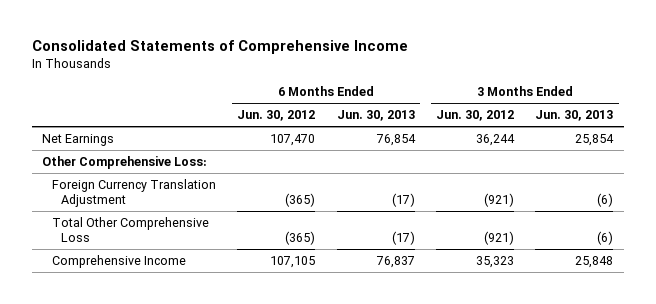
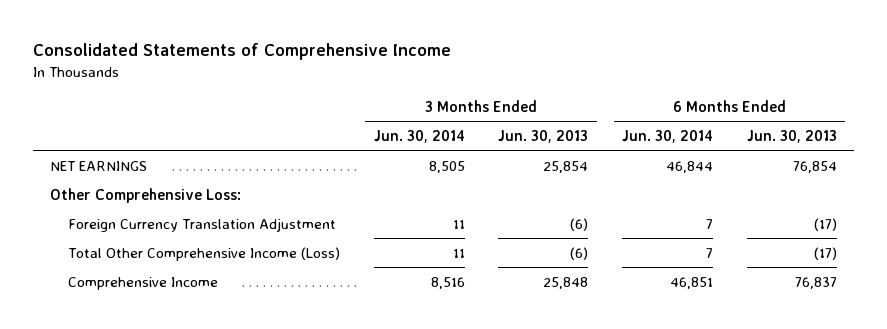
- | 6 Months Ended Jun. 30, 2012 | 6 Months Ended Jun. 30, 2013 | 3 Months Ended Jun. 30, 2012 | 3 Months Ended Jun. 30, 2013
+ | 3 Months Ended Jun. 30, 2014 | 3 Months Ended Jun. 30, 2013 | 6 Months Ended Jun. 30, 2014 | 6 Months Ended Jun. 30, 2013
- Net Earnings | 107,470 | 76,854 | 36,244 | 25,854
+ NET EARNINGS | 8,505 | 25,854 | 46,844 | 76,854
- Total Other Comprehensive Loss | (365) | (17) | (921) | (6)
+ Total Other Comprehensive Income (Loss) | 11 | (6) | 7 | (17)

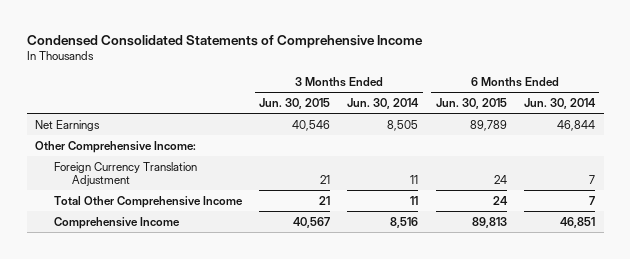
- Consolidated Statements of Comprehensive Income
+ Condensed Consolidated Statements of Comprehensive Income
- | 3 Months Ended Jun. 30, 2014 | 3 Months Ended Jun. 30, 2013 | 6 Months Ended Jun. 30, 2014 | 6 Months Ended Jun. 30, 2013
+ | 3 Months Ended Jun. 30, 2015 | 3 Months Ended Jun. 30, 2014 | 6 Months Ended Jun. 30, 2015 | 6 Months Ended Jun. 30, 2014
- NET EARNINGS | 8,505 | 25,854 | 46,844 | 76,854
- Other Comprehensive Loss:
+ Net Earnings | 40,546 | 8,505 | 89,789 | 46,844
+ Other Comprehensive Income:
- Total Other Comprehensive Income (Loss) | 11 | (6) | 7 | (17)
+ Total Other Comprehensive Income | 21 | 11 | 24 | 7

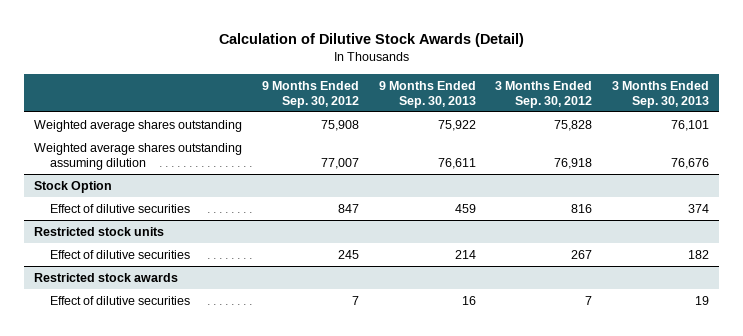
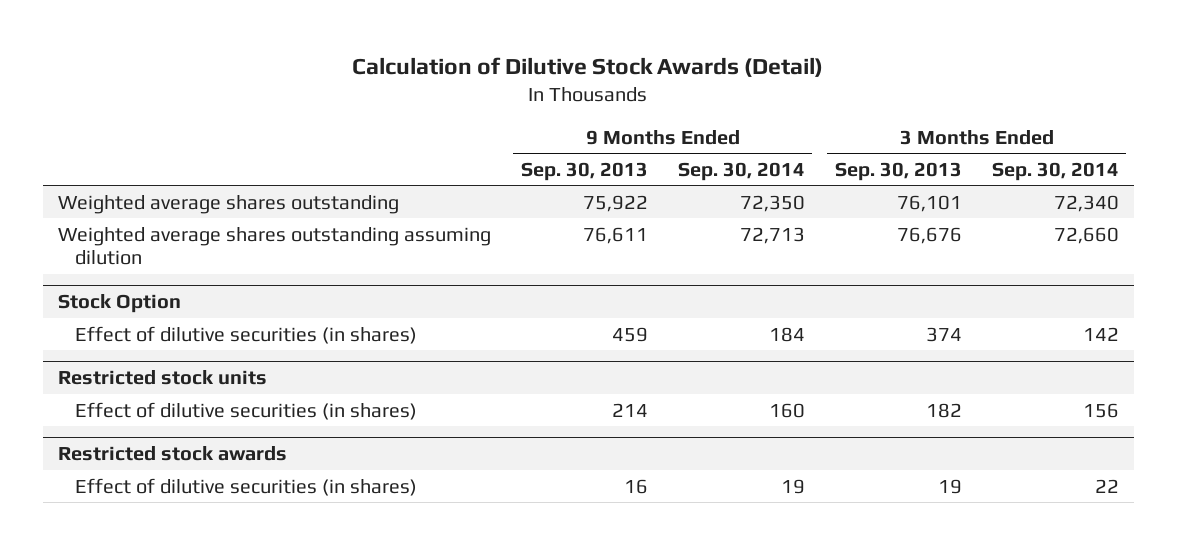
- | 9 Months Ended Sep. 30, 2012 | 9 Months Ended Sep. 30, 2013 | 3 Months Ended Sep. 30, 2012 | 3 Months Ended Sep. 30, 2013
+ | 9 Months Ended Sep. 30, 2013 | 9 Months Ended Sep. 30, 2014 | 3 Months Ended Sep. 30, 2013 | 3 Months Ended Sep. 30, 2014
@ Stock Option
- Effect of dilutive securities | 847 | 459 | 816 | 374
+ Effect of dilutive securities (in shares) | 459 | 184 | 374 | 142
@ Restricted stock units
- Effect of dilutive securities | 245 | 214 | 267 | 182
+ Effect of dilutive securities (in shares) | 214 | 160 | 182 | 156
@ Restricted stock awards
- Effect of dilutive securities | 7 | 16 | 7 | 19
+ Effect of dilutive securities (in shares) | 16 | 19 | 19 | 22

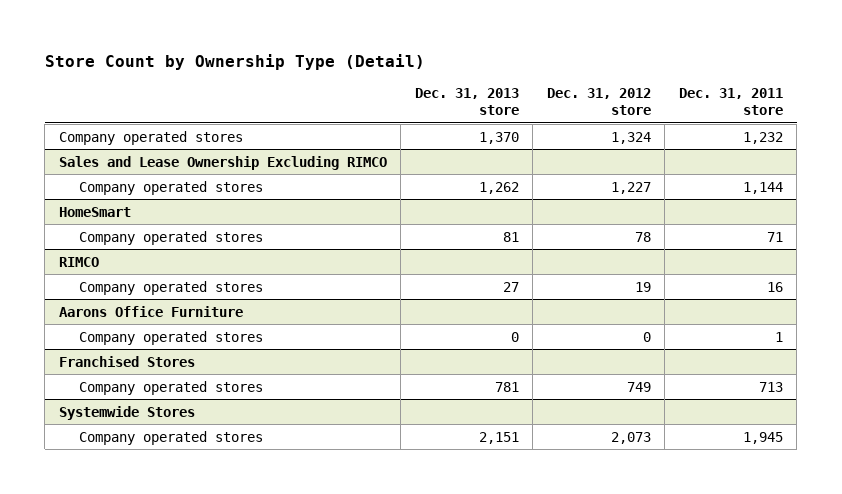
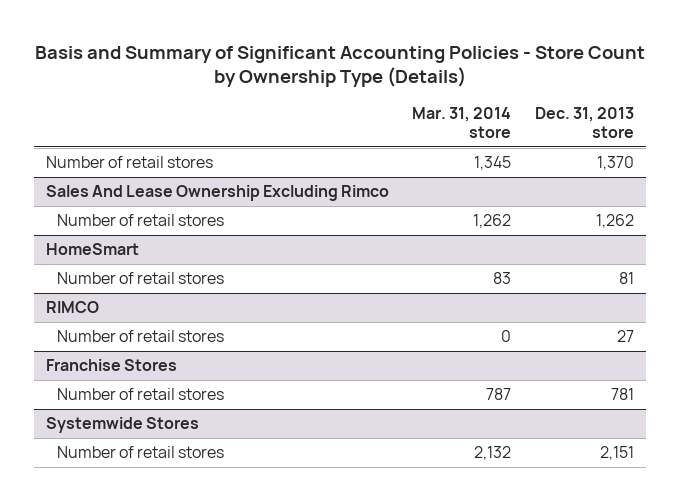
- Store Count by Ownership Type (Detail)
+ Basis and Summary of Significant Accounting Policies - Store Count by Ownership Type (Details)
- | Dec. 31, 2013 store | Dec. 31, 2012 store | Dec. 31, 2011 store
+ | Mar. 31, 2014 store | Dec. 31, 2013 store
- Company operated stores | 1,370 | 1,324 | 1,232
- Sales and Lease Ownership Excluding RIMCO
- Company operated stores | 1,262 | 1,227 | 1,144
+ Number of retail stores | 1,345 | 1,370
+ Sales And Lease Ownership Excluding Rimco
+ Number of retail stores | 1,262 | 1,262
@ HomeSmart
- Company operated stores | 81 | 78 | 71
+ Number of retail stores | 83 | 81
@ RIMCO
- Company operated stores | 27 | 19 | 16
- Aarons Office Furniture
- Company operated stores | 0 | 0 | 1
- Franchised Stores
- Company operated stores | 781 | 749 | 713
@ RIMCO
+ Number of retail stores | 0 | 27
+ Franchise Stores
+ Number of retail stores | 787 | 781
@ Systemwide Stores
- Company operated stores | 2,151 | 2,073 | 1,945
+ Number of retail stores | 2,132 | 2,151

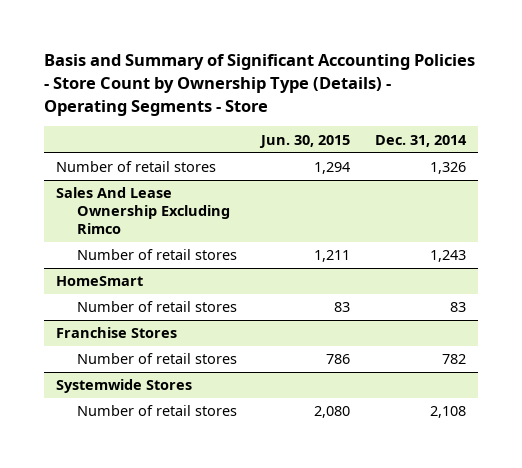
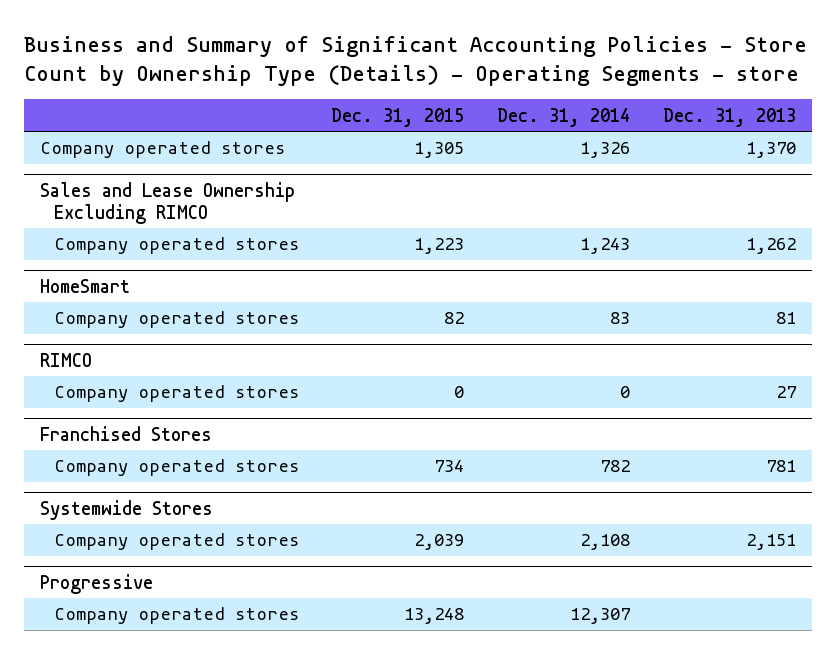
- Basis and Summary of Significant Accounting Policies - Store Count by Ownership Type (Details) - Operating Segments - Store
+ Business and Summary of Significant Accounting Policies - Store Count by Ownership Type (Details) - Operating Segments - store
- | Jun. 30, 2015 | Dec. 31, 2014
+ | Dec. 31, 2015 | Dec. 31, 2014 | Dec. 31, 2013
- Number of retail stores | 1,294 | 1,326
- Sales And Lease Ownership Excluding Rimco
- Number of retail stores | 1,211 | 1,243
+ Company operated stores | 1,305 | 1,326 | 1,370
+ Sales and Lease Ownership Excluding RIMCO
+ Company operated stores | 1,223 | 1,243 | 1,262
@ HomeSmart
- Number of retail stores | 83 | 83
- Franchise Stores
- Number of retail stores | 786 | 782
@ HomeSmart
+ Company operated stores | 82 | 83 | 81
+ RIMCO
+ Company operated stores | 0 | 0 | 27
+ Franchised Stores
+ Company operated stores | 734 | 782 | 781
@ Systemwide Stores
- Number of retail stores | 2,080 | 2,108
+ Company operated stores | 2,039 | 2,108 | 2,151
+ Progressive
+ Company operated stores | 13,248 | 12,307 |

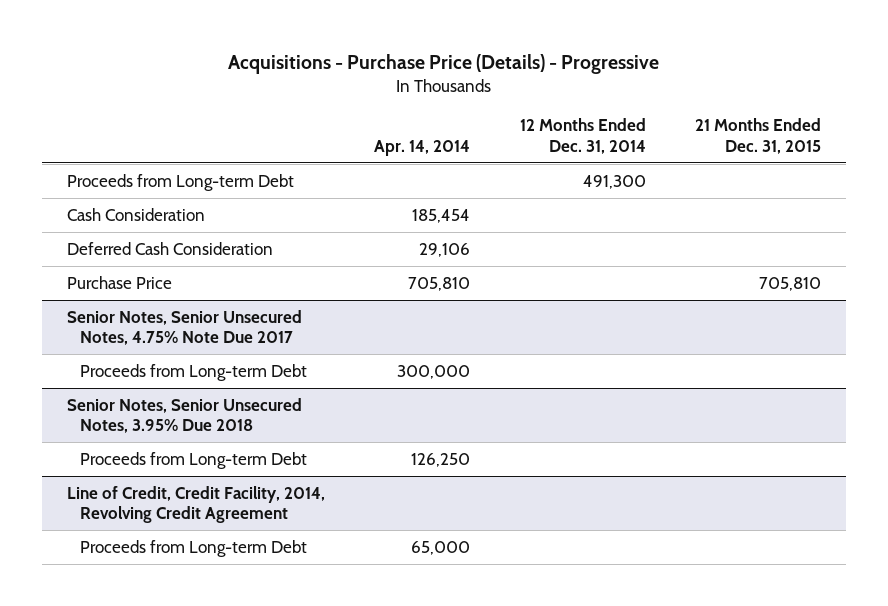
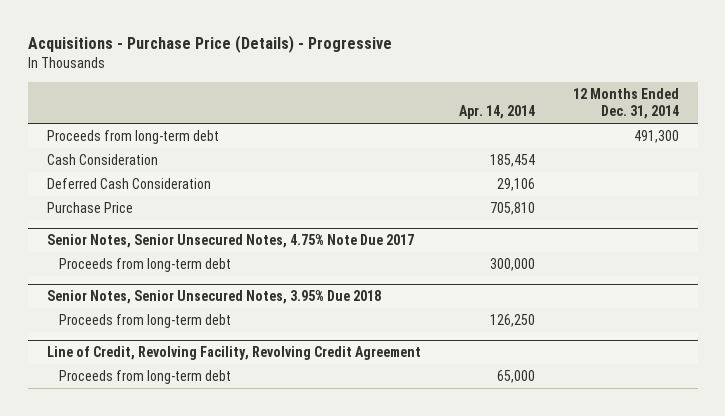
- | Apr. 14, 2014 | 12 Months Ended Dec. 31, 2014 | 21 Months Ended Dec. 31, 2015
+ | Apr. 14, 2014 | 12 Months Ended Dec. 31, 2014
- Proceeds from Long-term Debt | | 491,300 |
+ Proceeds from long-term debt | | 491,300
@ Senior Notes, Senior Unsecured Notes, 4.75% Note Due 2017
- Proceeds from Long-term Debt | 300,000 | |
+ Proceeds from long-term debt | 300,000 |
@ Senior Notes, Senior Unsecured Notes, 3.95% Due 2018
- Proceeds from Long-term Debt | 126,250 | |
- Line of Credit, Credit Facility, 2014, Revolving Credit Agreement
- Proceeds from Long-term Debt | 65,000 | |
@ Senior Notes, Senior Unsecured Notes, 3.95% Due 2018
+ Proceeds from long-term debt | 126,250 |
+ Line of Credit, Revolving Facility, Revolving Credit Agreement
+ Proceeds from long-term debt | 65,000 |

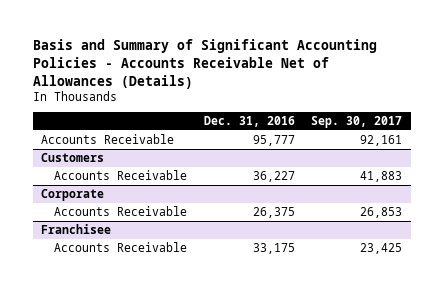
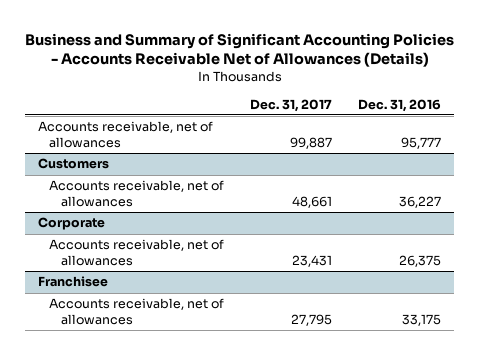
- Basis and Summary of Significant Accounting Policies - Accounts Receivable Net of Allowances (Details)
+ Business and Summary of Significant Accounting Policies - Accounts Receivable Net of Allowances (Details)
- | Dec. 31, 2016 | Sep. 30, 2017
+ | Dec. 31, 2017 | Dec. 31, 2016
- Accounts Receivable | 95,777 | 92,161
+ Accounts receivable, net of allowances | 99,887 | 95,777
@ Customers
- Accounts Receivable | 36,227 | 41,883
+ Accounts receivable, net of allowances | 48,661 | 36,227
@ Corporate
- Accounts Receivable | 26,375 | 26,853
+ Accounts receivable, net of allowances | 23,431 | 26,375
@ Franchisee
- Accounts Receivable | 33,175 | 23,425
+ Accounts receivable, net of allowances | 27,795 | 33,175

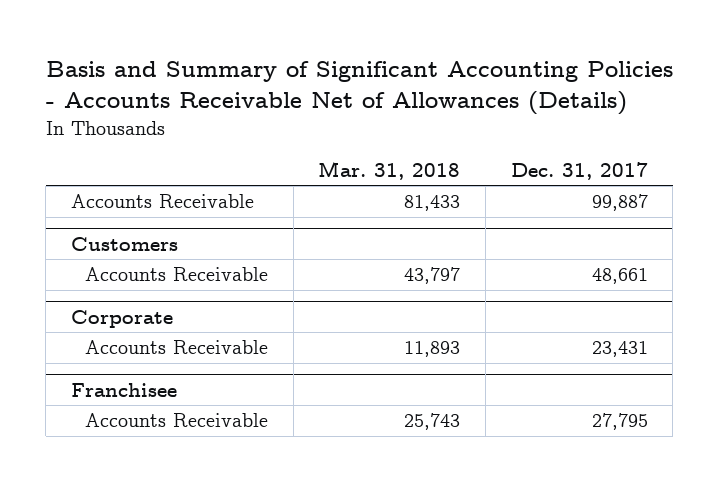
- Business and Summary of Significant Accounting Policies - Accounts Receivable Net of Allowances (Details)
+ Basis and Summary of Significant Accounting Policies - Accounts Receivable Net of Allowances (Details)
- | Dec. 31, 2017 | Dec. 31, 2016
+ | Mar. 31, 2018 | Dec. 31, 2017
- Accounts receivable, net of allowances | 99,887 | 95,777
+ Accounts Receivable | 81,433 | 99,887
@ Customers
- Accounts receivable, net of allowances | 48,661 | 36,227
+ Accounts Receivable | 43,797 | 48,661
@ Corporate
- Accounts receivable, net of allowances | 23,431 | 26,375
+ Accounts Receivable | 11,893 | 23,431
@ Franchisee
- Accounts receivable, net of allowances | 27,795 | 33,175
+ Accounts Receivable | 25,743 | 27,795

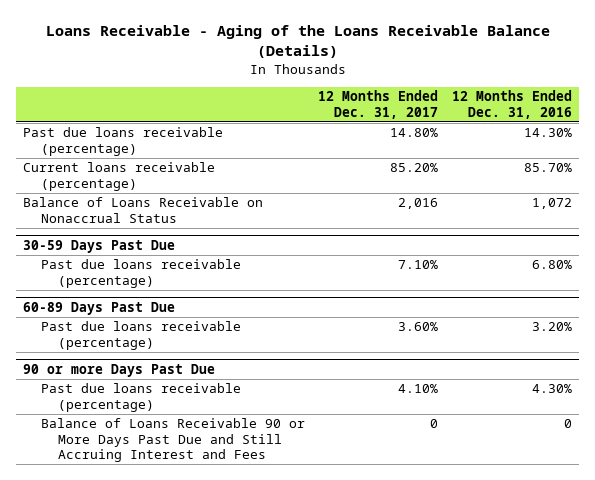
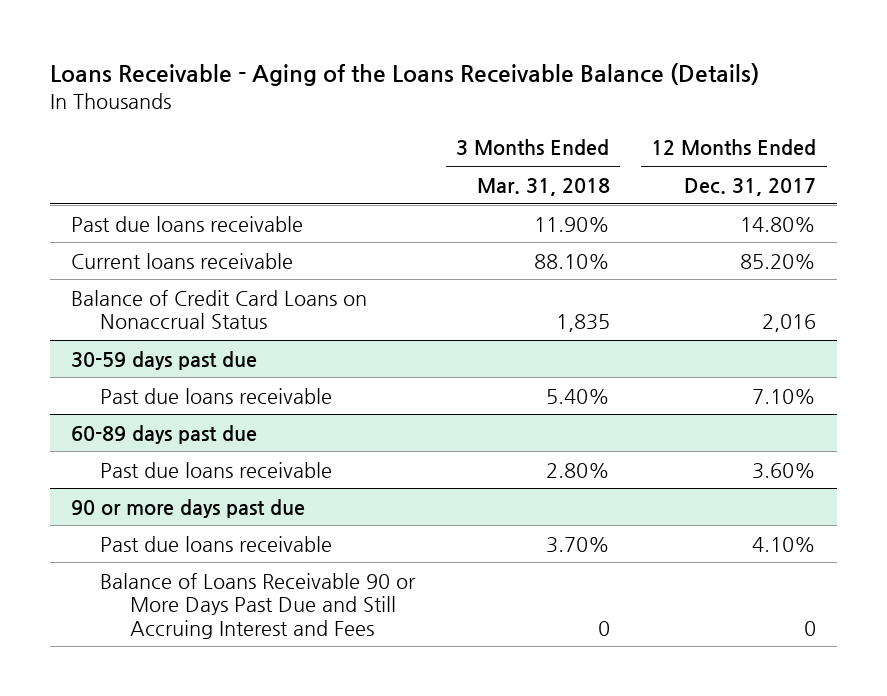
- | 12 Months Ended Dec. 31, 2017 | 12 Months Ended Dec. 31, 2016
+ | 3 Months Ended Mar. 31, 2018 | 12 Months Ended Dec. 31, 2017
- Past due loans receivable (percentage) | 14.80% | 14.30%
- Current loans receivable (percentage) | 85.20% | 85.70%
- Balance of Loans Receivable on Nonaccrual Status | 2,016 | 1,072
- 30-59 Days Past Due
- Past due loans receivable (percentage) | 7.10% | 6.80%
- 60-89 Days Past Due
- Past due loans receivable (percentage) | 3.60% | 3.20%
- 90 or more Days Past Due
- Past due loans receivable (percentage) | 4.10% | 4.30%
+ Past due loans receivable | 11.90% | 14.80%
+ Current loans receivable | 88.10% | 85.20%
+ Balance of Credit Card Loans on Nonaccrual Status | 1,835 | 2,016
+ 30-59 days past due
+ Past due loans receivable | 5.40% | 7.10%
+ 60-89 days past due
+ Past due loans receivable | 2.80% | 3.60%
+ 90 or more days past due
+ Past due loans receivable | 3.70% | 4.10%

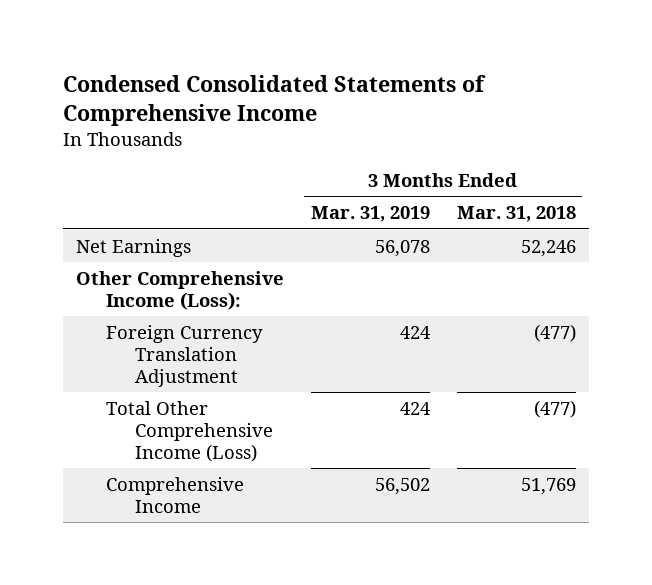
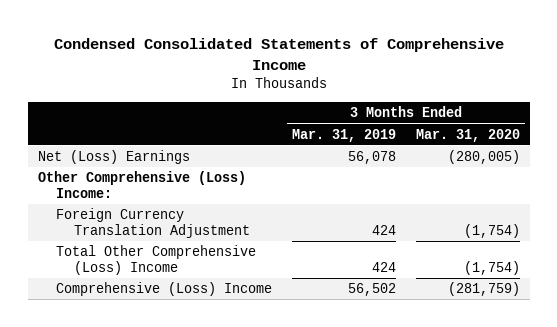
- | 3 Months Ended Mar. 31, 2019 | 3 Months Ended Mar. 31, 2018
+ | 3 Months Ended Mar. 31, 2019 | 3 Months Ended Mar. 31, 2020
- Net Earnings | 56,078 | 52,246
- Other Comprehensive Income (Loss):
+ Net (Loss) Earnings | 56,078 | (280,005)
+ Other Comprehensive (Loss) Income:
- Total Other Comprehensive Income (Loss) | 424 | (477)
- Comprehensive Income | 56,502 | 51,769
+ Total Other Comprehensive (Loss) Income | 424 | (1,754)
+ Comprehensive (Loss) Income | 56,502 | (281,759)

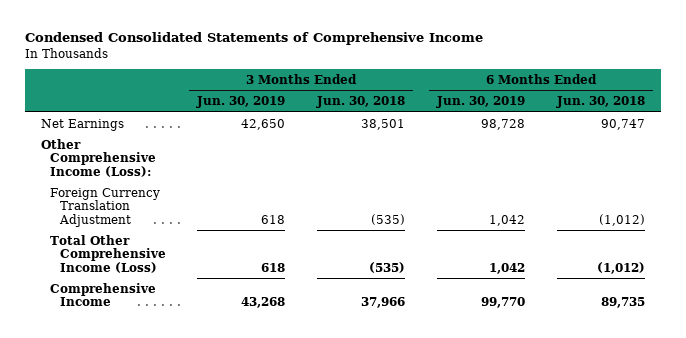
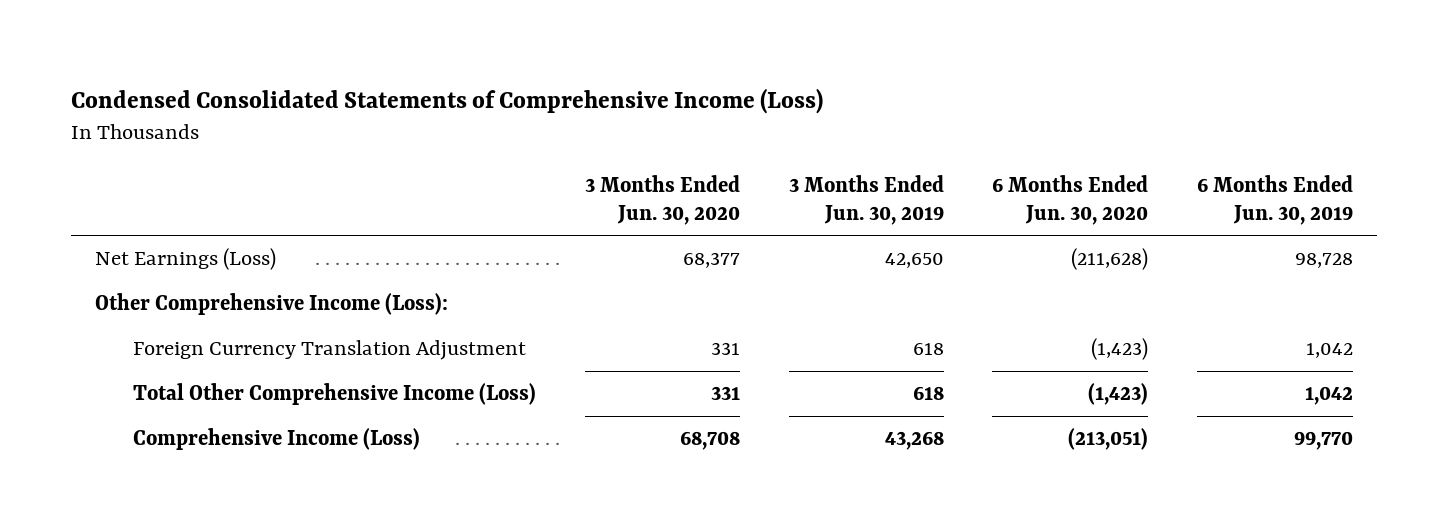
- Condensed Consolidated Statements of Comprehensive Income
+ Condensed Consolidated Statements of Comprehensive Income (Loss)
- | 3 Months Ended Jun. 30, 2019 | 3 Months Ended Jun. 30, 2018 | 6 Months Ended Jun. 30, 2019 | 6 Months Ended Jun. 30, 2018
+ | 3 Months Ended Jun. 30, 2020 | 3 Months Ended Jun. 30, 2019 | 6 Months Ended Jun. 30, 2020 | 6 Months Ended Jun. 30, 2019
- Net Earnings | 42,650 | 38,501 | 98,728 | 90,747
+ Net Earnings (Loss) | 68,377 | 42,650 | (211,628) | 98,728
- Comprehensive Income | 43,268 | 37,966 | 99,770 | 89,735
+ Comprehensive Income (Loss) | 68,708 | 43,268 | (213,051) | 99,770

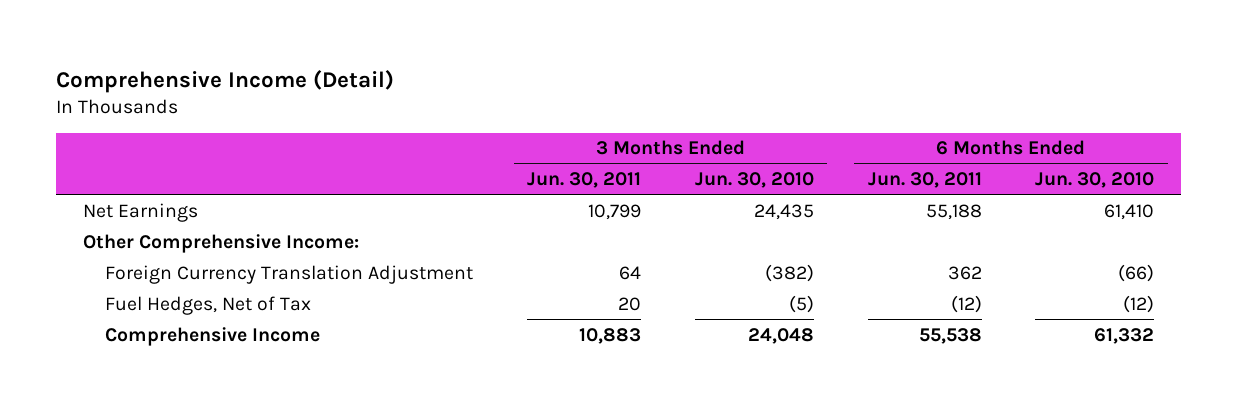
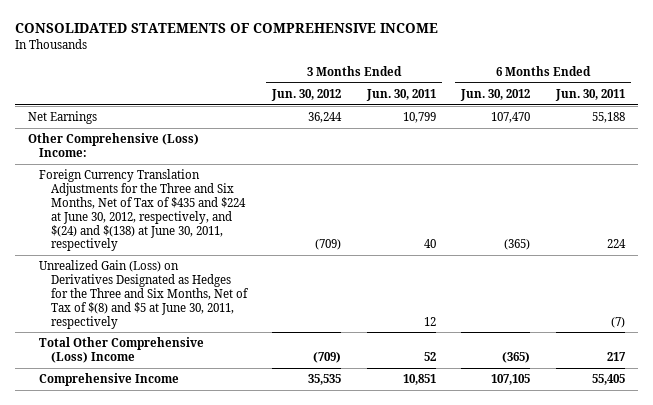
- Comprehensive Income (Detail)
+ CONSOLIDATED STATEMENTS OF COMPREHENSIVE INCOME
- | 3 Months Ended Jun. 30, 2011 | 3 Months Ended Jun. 30, 2010 | 6 Months Ended Jun. 30, 2011 | 6 Months Ended Jun. 30, 2010
+ | 3 Months Ended Jun. 30, 2012 | 3 Months Ended Jun. 30, 2011 | 6 Months Ended Jun. 30, 2012 | 6 Months Ended Jun. 30, 2011
- Other Comprehensive Income:
- Foreign Currency Translation Adjustment | 64 | (382) | 362 | (66)
- Fuel Hedges, Net of Tax | 20 | (5) | (12) | (12)
- Comprehensive Income | 10,883 | 24,048 | 55,538 | 61,332
+ Other Comprehensive (Loss) Income:
+ Foreign Currency Translation Adjustments for the Three and Six Months, Net of Tax of $435 and $224 at June 30, 2012, respectively, and $(24) and $(138) at June 30, 2011, respectively | (709) | 40 | (365) | 224
+ Unrealized Gain (Loss) on Derivatives Designated as Hedges for the Three and Six Months, Net of Tax of $(8) and $5 at June 30, 2011, respectively | | 12 | | (7)
+ Total Other Comprehensive (Loss) Income | (709) | 52 | (365) | 217
+ Comprehensive Income | 35,535 | 10,851 | 107,105 | 55,405

